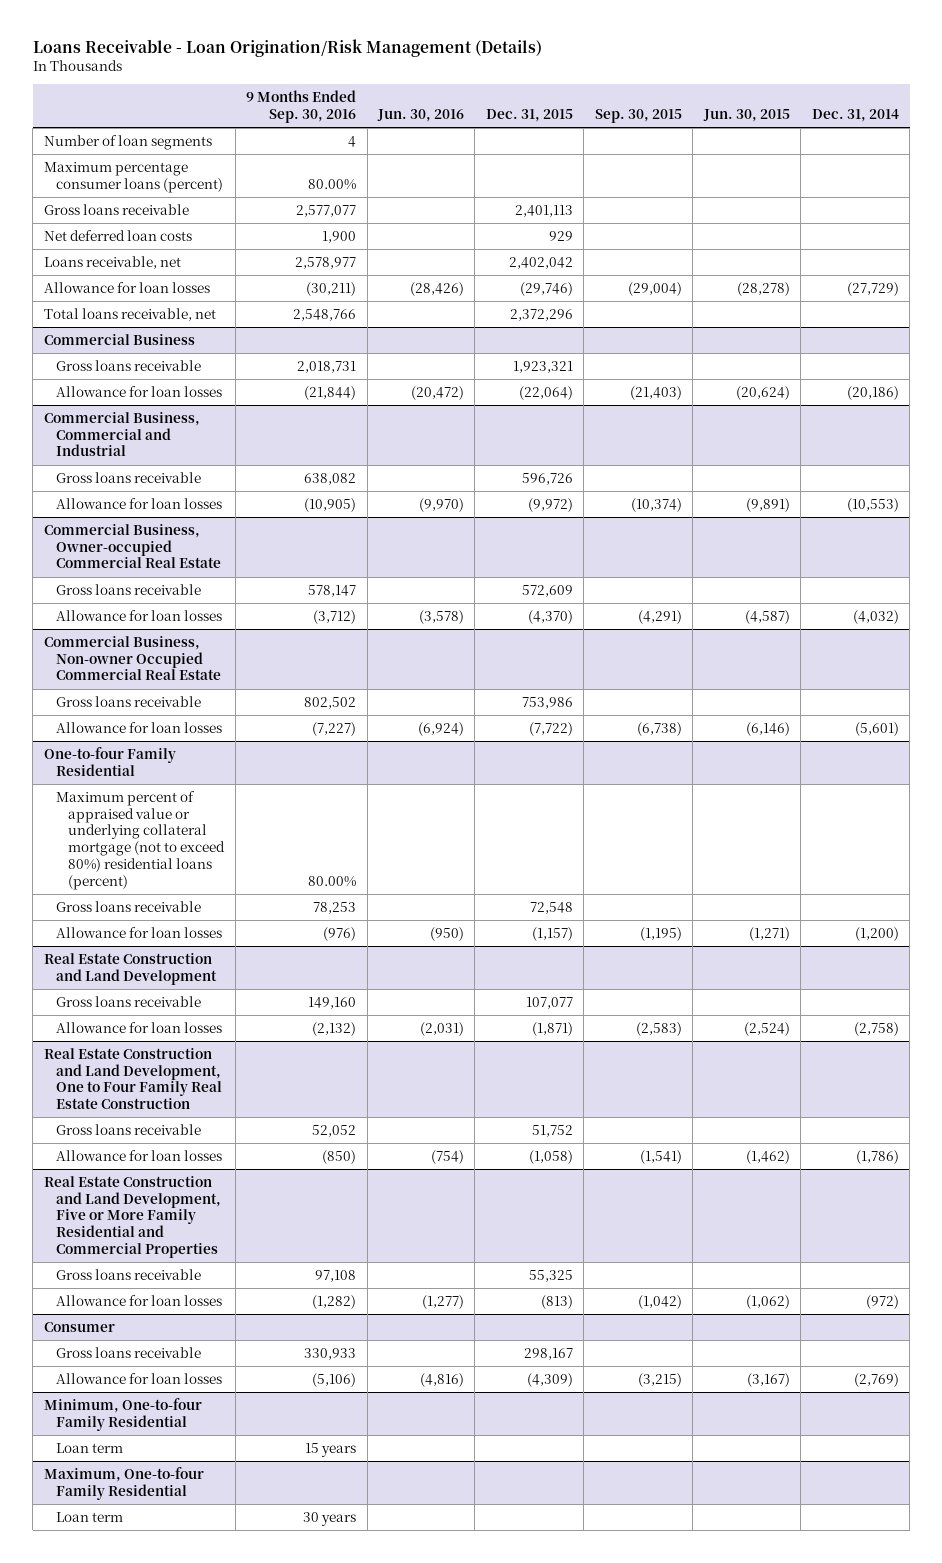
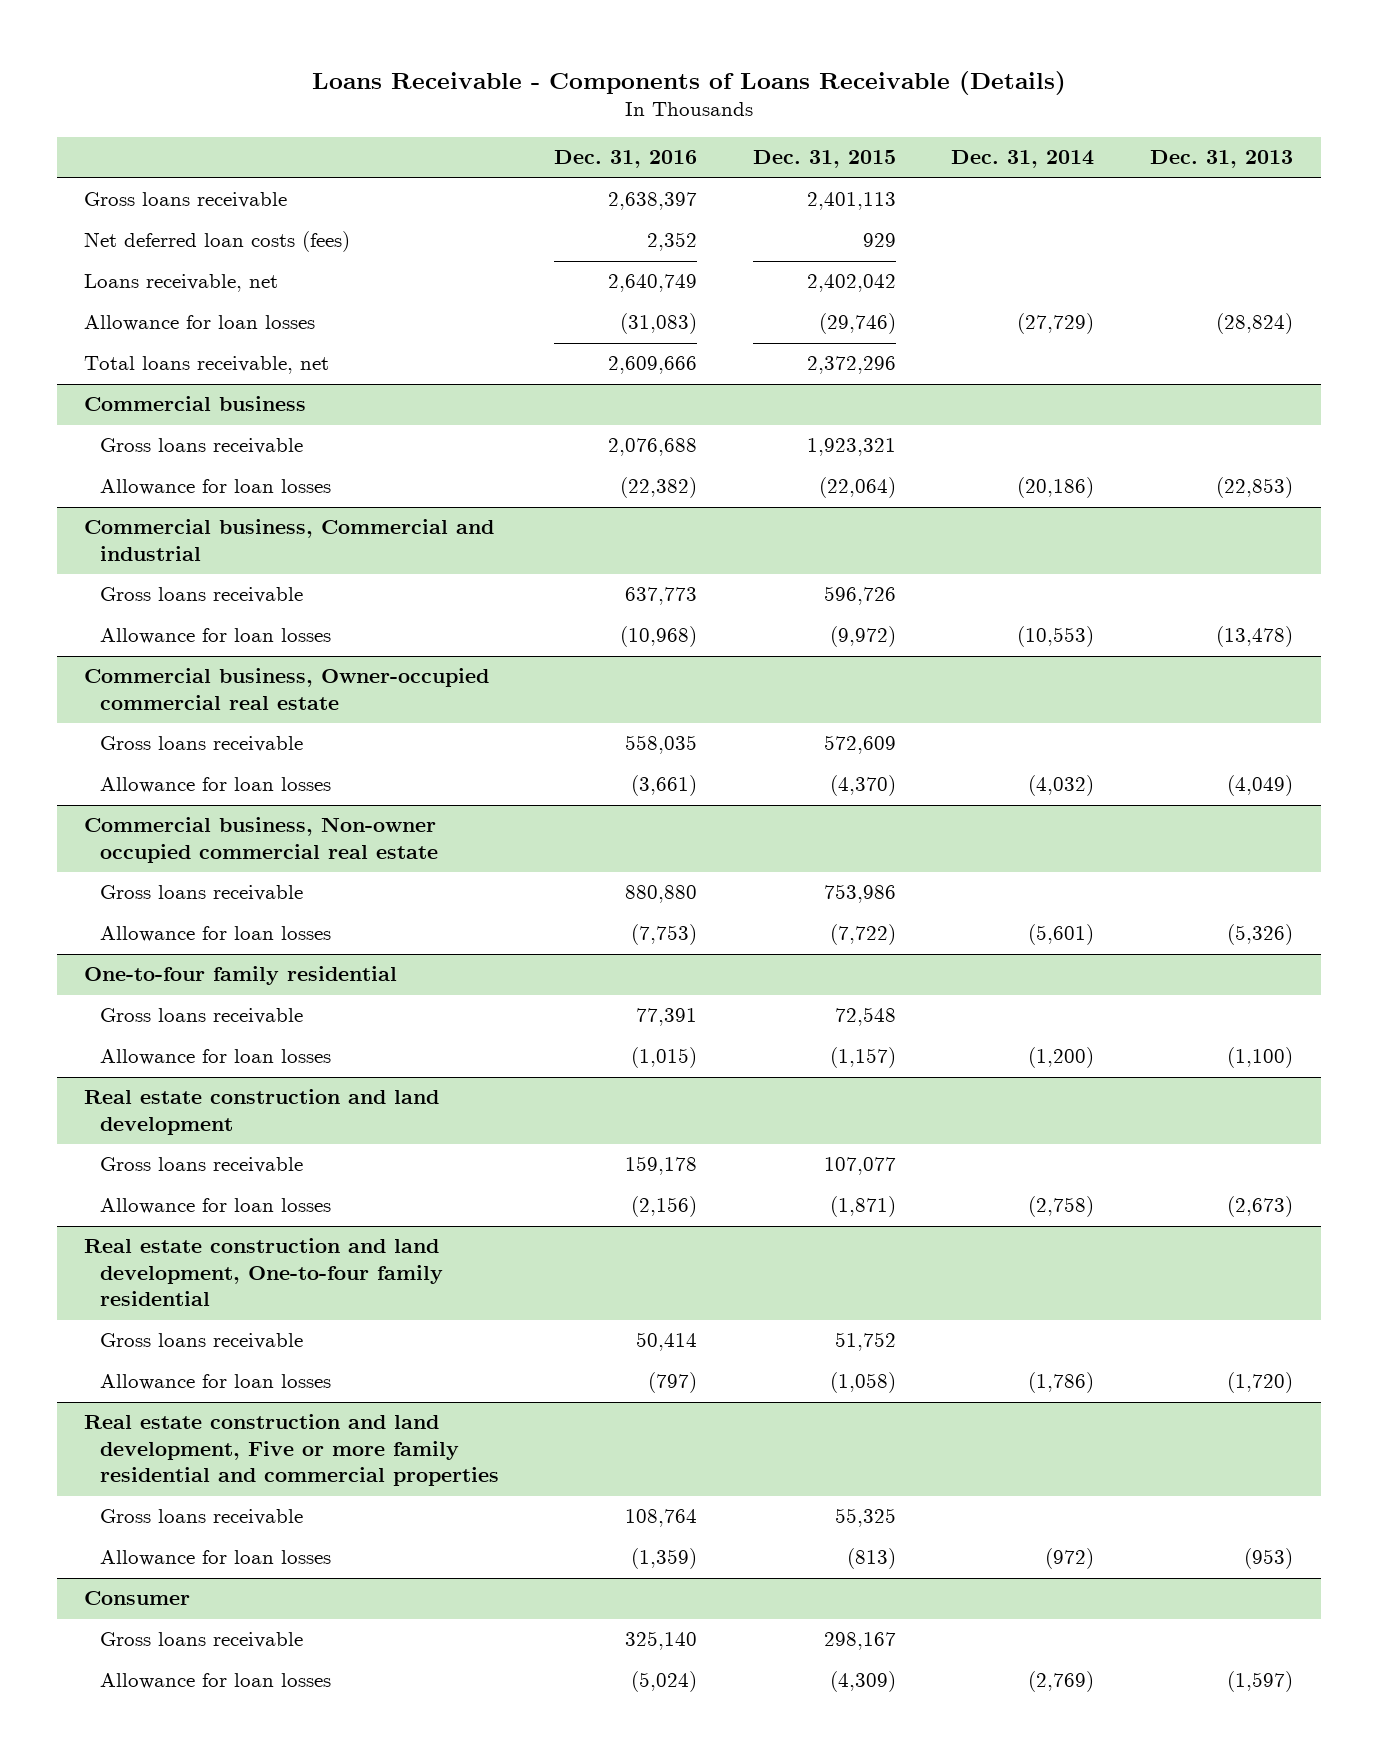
- Loans Receivable - Loan Origination/Risk Management (Details)
+ Loans Receivable - Components of Loans Receivable (Details)
- | 9 Months Ended Sep. 30, 2016 | Jun. 30, 2016 | Dec. 31, 2015 | Sep. 30, 2015 | Jun. 30, 2015 | Dec. 31, 2014
+ | Dec. 31, 2016 | Dec. 31, 2015 | Dec. 31, 2014 | Dec. 31, 2013
- Number of loan segments | 4 | | | | |
- Maximum percentage consumer loans (percent) | 80.00% | | | | |
- Net deferred loan costs | 1,900 | | 929 | | |
+ Net deferred loan costs (fees) | 2,352 | 929 | |
- Commercial Business
+ Commercial business
- Commercial Business, Commercial and Industrial
+ Commercial business, Commercial and industrial
- Commercial Business, Owner-occupied Commercial Real Estate
+ Commercial business, Owner-occupied commercial real estate
- Commercial Business, Non-owner Occupied Commercial Real Estate
+ Commercial business, Non-owner occupied commercial real estate
- One-to-four Family Residential
- Maximum percent of appraised value or underlying collateral mortgage (not to exceed 80%) residential loans (percent) | 80.00% | | | | |
+ One-to-four family residential
- Real Estate Construction and Land Development
+ Real estate construction and land development
- Real Estate Construction and Land Development, One to Four Family Real Estate Construction
+ Real estate construction and land development, One-to-four family residential
- Real Estate Construction and Land Development, Five or More Family Residential and Commercial Properties
+ Real estate construction and land development, Five or more family residential and commercial properties
- Minimum, One-to-four Family Residential
- Loan term | 15 years | | | | |
- Maximum, One-to-four Family Residential
- Loan term | 30 years | | | | |

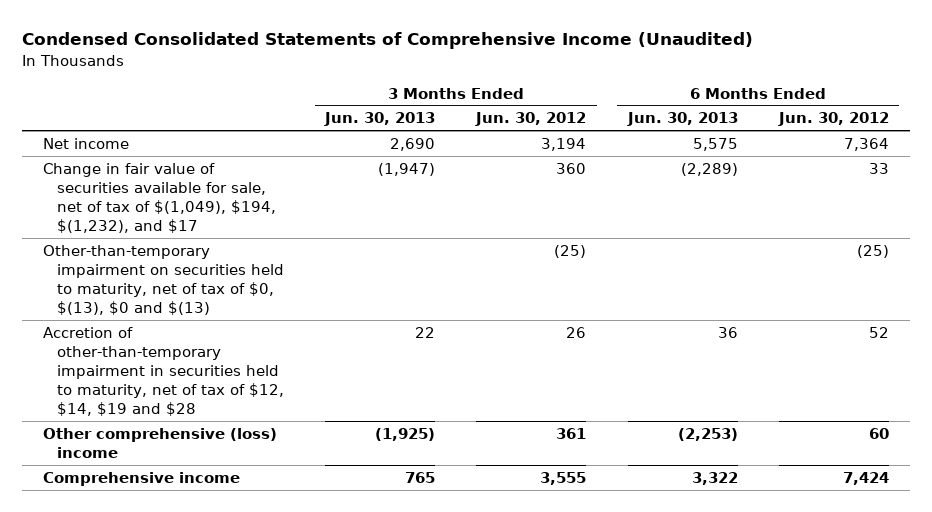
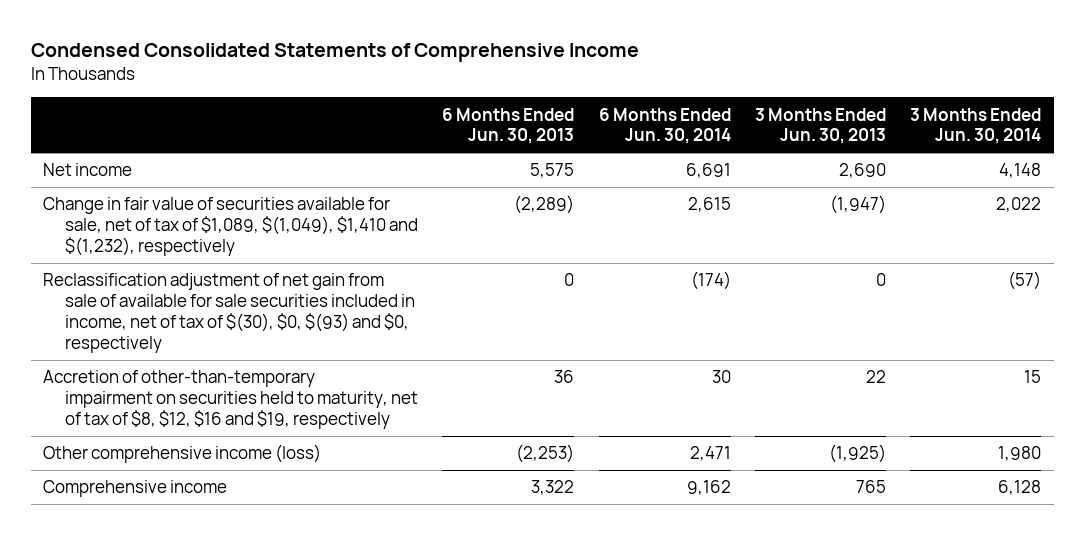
- Condensed Consolidated Statements of Comprehensive Income (Unaudited)
+ Condensed Consolidated Statements of Comprehensive Income
- | 3 Months Ended Jun. 30, 2013 | 3 Months Ended Jun. 30, 2012 | 6 Months Ended Jun. 30, 2013 | 6 Months Ended Jun. 30, 2012
+ | 6 Months Ended Jun. 30, 2013 | 6 Months Ended Jun. 30, 2014 | 3 Months Ended Jun. 30, 2013 | 3 Months Ended Jun. 30, 2014
- Change in fair value of securities available for sale, net of tax of $(1,049), $194, $(1,232), and $17 | (1,947) | 360 | (2,289) | 33
- Other-than-temporary impairment on securities held to maturity, net of tax of $0, $(13), $0 and $(13) | | (25) | | (25)
- Accretion of other-than-temporary impairment in securities held to maturity, net of tax of $12, $14, $19 and $28 | 22 | 26 | 36 | 52
- Other comprehensive (loss) income | (1,925) | 361 | (2,253) | 60
+ Change in fair value of securities available for sale, net of tax of $1,089, $(1,049), $1,410 and $(1,232), respectively | (2,289) | 2,615 | (1,947) | 2,022
+ Reclassification adjustment of net gain from sale of available for sale securities included in income, net of tax of $(30), $0, $(93) and $0, respectively | 0 | (174) | 0 | (57)
+ Accretion of other-than-temporary impairment on securities held to maturity, net of tax of $8, $12, $16 and $19, respectively | 36 | 30 | 22 | 15
+ Other comprehensive income (loss) | (2,253) | 2,471 | (1,925) | 1,980

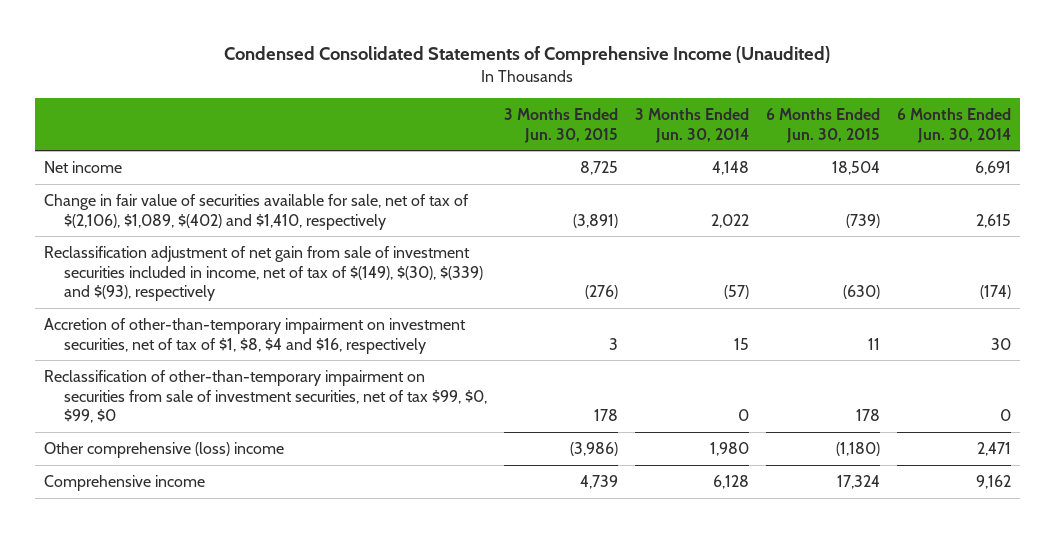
- Condensed Consolidated Statements of Comprehensive Income
+ Condensed Consolidated Statements of Comprehensive Income (Unaudited)
- | 6 Months Ended Jun. 30, 2013 | 6 Months Ended Jun. 30, 2014 | 3 Months Ended Jun. 30, 2013 | 3 Months Ended Jun. 30, 2014
+ | 3 Months Ended Jun. 30, 2015 | 3 Months Ended Jun. 30, 2014 | 6 Months Ended Jun. 30, 2015 | 6 Months Ended Jun. 30, 2014
- Change in fair value of securities available for sale, net of tax of $1,089, $(1,049), $1,410 and $(1,232), respectively | (2,289) | 2,615 | (1,947) | 2,022
- Reclassification adjustment of net gain from sale of available for sale securities included in income, net of tax of $(30), $0, $(93) and $0, respectively | 0 | (174) | 0 | (57)
- Accretion of other-than-temporary impairment on securities held to maturity, net of tax of $8, $12, $16 and $19, respectively | 36 | 30 | 22 | 15
- Other comprehensive income (loss) | (2,253) | 2,471 | (1,925) | 1,980
+ Change in fair value of securities available for sale, net of tax of $(2,106), $1,089, $(402) and $1,410, respectively | (3,891) | 2,022 | (739) | 2,615
+ Reclassification adjustment of net gain from sale of investment securities included in income, net of tax of $(149), $(30), $(339) and $(93), respectively | (276) | (57) | (630) | (174)
+ Accretion of other-than-temporary impairment on investment securities, net of tax of $1, $8, $4 and $16, respectively | 3 | 15 | 11 | 30
+ Reclassification of other-than-temporary impairment on securities from sale of investment securities, net of tax $99, $0, $99, $0 | 178 | 0 | 178 | 0
+ Other comprehensive (loss) income | (3,986) | 1,980 | (1,180) | 2,471

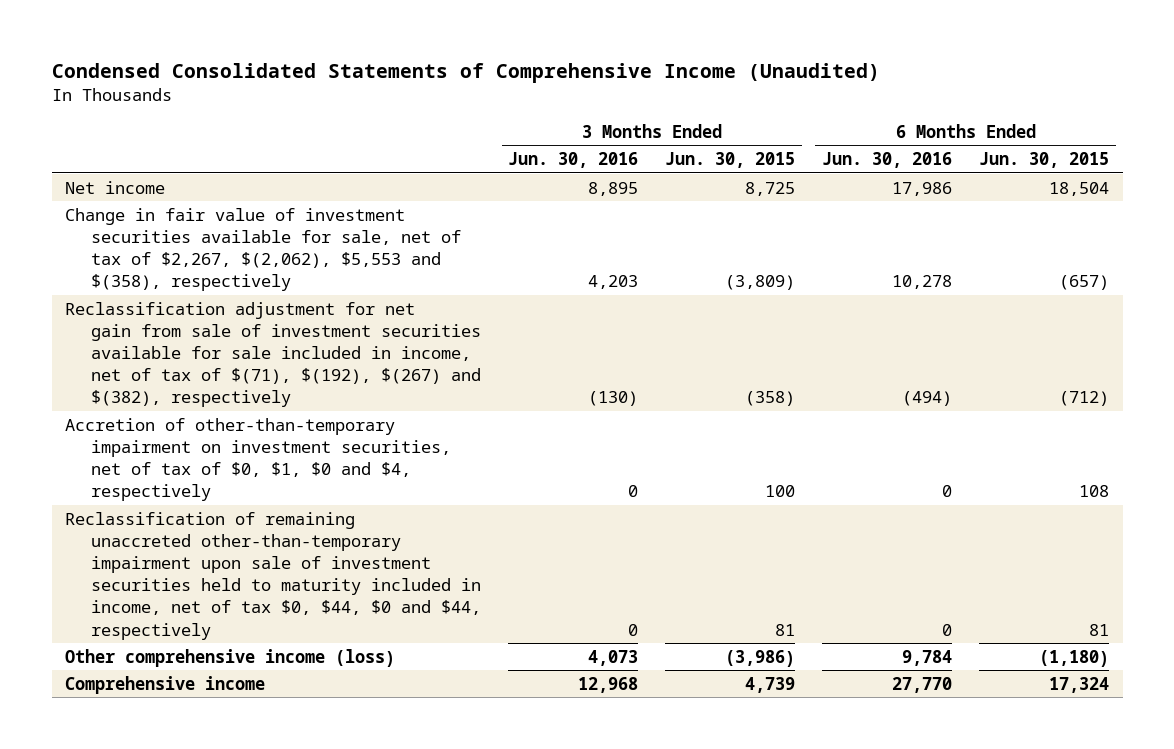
- | 3 Months Ended Jun. 30, 2015 | 3 Months Ended Jun. 30, 2014 | 6 Months Ended Jun. 30, 2015 | 6 Months Ended Jun. 30, 2014
+ | 3 Months Ended Jun. 30, 2016 | 3 Months Ended Jun. 30, 2015 | 6 Months Ended Jun. 30, 2016 | 6 Months Ended Jun. 30, 2015
- Change in fair value of securities available for sale, net of tax of $(2,106), $1,089, $(402) and $1,410, respectively | (3,891) | 2,022 | (739) | 2,615
- Reclassification adjustment of net gain from sale of investment securities included in income, net of tax of $(149), $(30), $(339) and $(93), respectively | (276) | (57) | (630) | (174)
- Accretion of other-than-temporary impairment on investment securities, net of tax of $1, $8, $4 and $16, respectively | 3 | 15 | 11 | 30
- Reclassification of other-than-temporary impairment on securities from sale of investment securities, net of tax $99, $0, $99, $0 | 178 | 0 | 178 | 0
- Other comprehensive (loss) income | (3,986) | 1,980 | (1,180) | 2,471
+ Change in fair value of investment securities available for sale, net of tax of $2,267, $(2,062), $5,553 and $(358), respectively | 4,203 | (3,809) | 10,278 | (657)
+ Reclassification adjustment for net gain from sale of investment securities available for sale included in income, net of tax of $(71), $(192), $(267) and $(382), respectively | (130) | (358) | (494) | (712)
+ Accretion of other-than-temporary impairment on investment securities, net of tax of $0, $1, $0 and $4, respectively | 0 | 100 | 0 | 108
+ Reclassification of remaining unaccreted other-than-temporary impairment upon sale of investment securities held to maturity included in income, net of tax $0, $44, $0 and $44, respectively | 0 | 81 | 0 | 81
+ Other comprehensive income (loss) | 4,073 | (3,986) | 9,784 | (1,180)

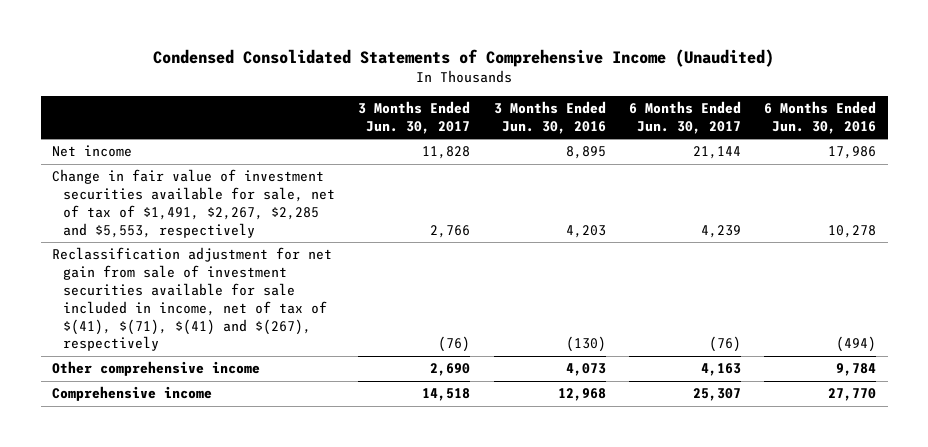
- | 3 Months Ended Jun. 30, 2016 | 3 Months Ended Jun. 30, 2015 | 6 Months Ended Jun. 30, 2016 | 6 Months Ended Jun. 30, 2015
+ | 3 Months Ended Jun. 30, 2017 | 3 Months Ended Jun. 30, 2016 | 6 Months Ended Jun. 30, 2017 | 6 Months Ended Jun. 30, 2016
- Change in fair value of investment securities available for sale, net of tax of $2,267, $(2,062), $5,553 and $(358), respectively | 4,203 | (3,809) | 10,278 | (657)
- Reclassification adjustment for net gain from sale of investment securities available for sale included in income, net of tax of $(71), $(192), $(267) and $(382), respectively | (130) | (358) | (494) | (712)
- Accretion of other-than-temporary impairment on investment securities, net of tax of $0, $1, $0 and $4, respectively | 0 | 100 | 0 | 108
- Reclassification of remaining unaccreted other-than-temporary impairment upon sale of investment securities held to maturity included in income, net of tax $0, $44, $0 and $44, respectively | 0 | 81 | 0 | 81
- Other comprehensive income (loss) | 4,073 | (3,986) | 9,784 | (1,180)
+ Change in fair value of investment securities available for sale, net of tax of $1,491, $2,267, $2,285 and $5,553, respectively | 2,766 | 4,203 | 4,239 | 10,278
+ Reclassification adjustment for net gain from sale of investment securities available for sale included in income, net of tax of $(41), $(71), $(41) and $(267), respectively | (76) | (130) | (76) | (494)
+ Other comprehensive income | 2,690 | 4,073 | 4,163 | 9,784

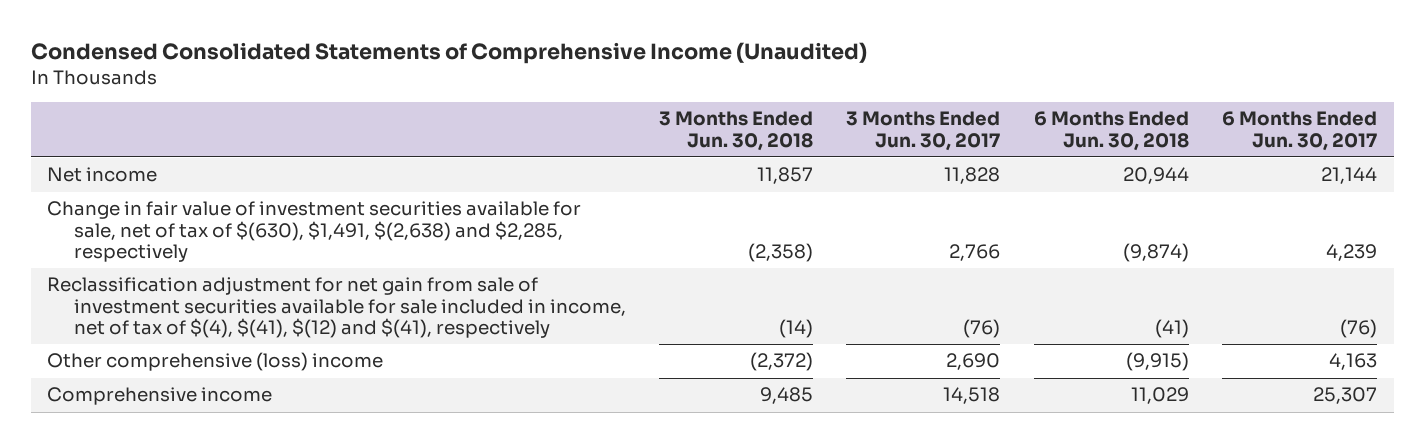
- | 3 Months Ended Jun. 30, 2017 | 3 Months Ended Jun. 30, 2016 | 6 Months Ended Jun. 30, 2017 | 6 Months Ended Jun. 30, 2016
+ | 3 Months Ended Jun. 30, 2018 | 3 Months Ended Jun. 30, 2017 | 6 Months Ended Jun. 30, 2018 | 6 Months Ended Jun. 30, 2017
- Change in fair value of investment securities available for sale, net of tax of $1,491, $2,267, $2,285 and $5,553, respectively | 2,766 | 4,203 | 4,239 | 10,278
- Reclassification adjustment for net gain from sale of investment securities available for sale included in income, net of tax of $(41), $(71), $(41) and $(267), respectively | (76) | (130) | (76) | (494)
- Other comprehensive income | 2,690 | 4,073 | 4,163 | 9,784
+ Change in fair value of investment securities available for sale, net of tax of $(630), $1,491, $(2,638) and $2,285, respectively | (2,358) | 2,766 | (9,874) | 4,239
+ Reclassification adjustment for net gain from sale of investment securities available for sale included in income, net of tax of $(4), $(41), $(12) and $(41), respectively | (14) | (76) | (41) | (76)
+ Other comprehensive (loss) income | (2,372) | 2,690 | (9,915) | 4,163

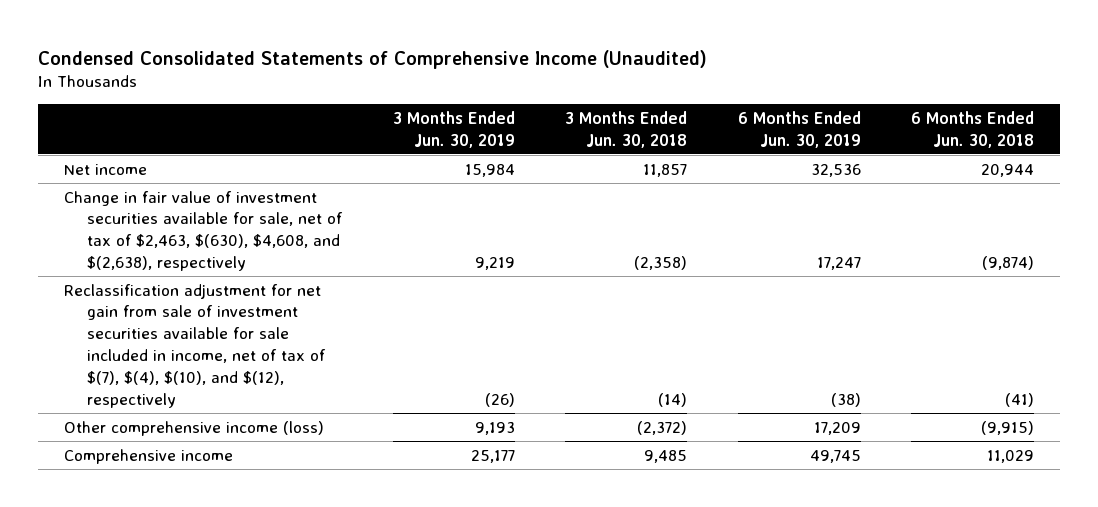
- | 3 Months Ended Jun. 30, 2018 | 3 Months Ended Jun. 30, 2017 | 6 Months Ended Jun. 30, 2018 | 6 Months Ended Jun. 30, 2017
+ | 3 Months Ended Jun. 30, 2019 | 3 Months Ended Jun. 30, 2018 | 6 Months Ended Jun. 30, 2019 | 6 Months Ended Jun. 30, 2018
- Change in fair value of investment securities available for sale, net of tax of $(630), $1,491, $(2,638) and $2,285, respectively | (2,358) | 2,766 | (9,874) | 4,239
- Reclassification adjustment for net gain from sale of investment securities available for sale included in income, net of tax of $(4), $(41), $(12) and $(41), respectively | (14) | (76) | (41) | (76)
- Other comprehensive (loss) income | (2,372) | 2,690 | (9,915) | 4,163
+ Change in fair value of investment securities available for sale, net of tax of $2,463, $(630), $4,608, and $(2,638), respectively | 9,219 | (2,358) | 17,247 | (9,874)
+ Reclassification adjustment for net gain from sale of investment securities available for sale included in income, net of tax of $(7), $(4), $(10), and $(12), respectively | (26) | (14) | (38) | (41)
+ Other comprehensive income (loss) | 9,193 | (2,372) | 17,209 | (9,915)

